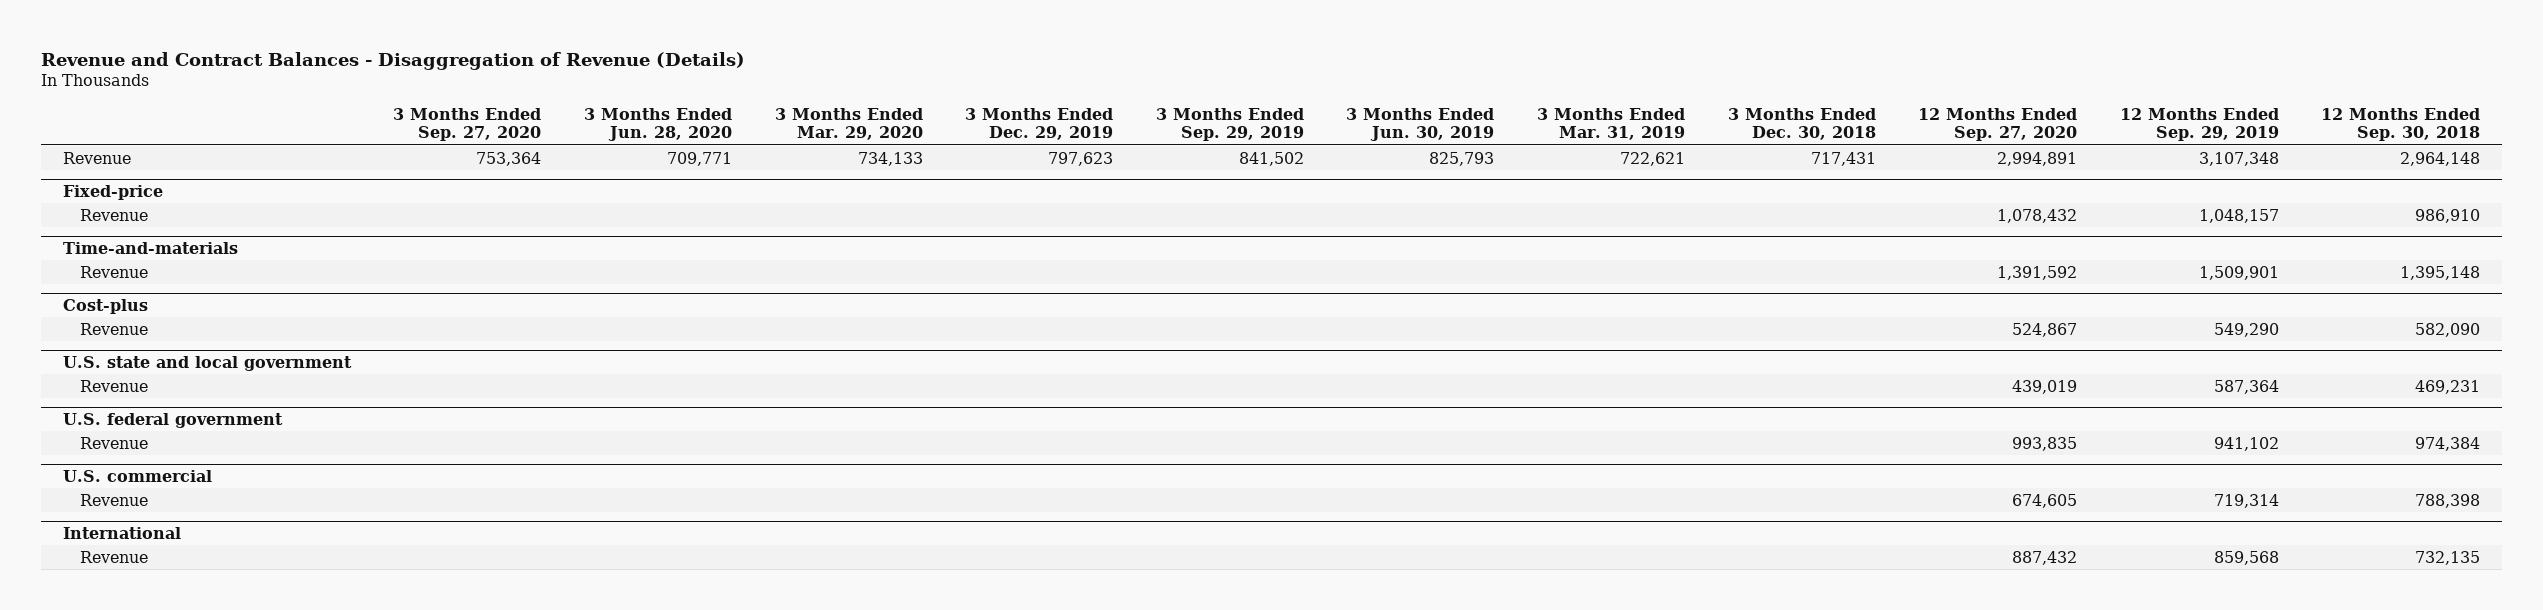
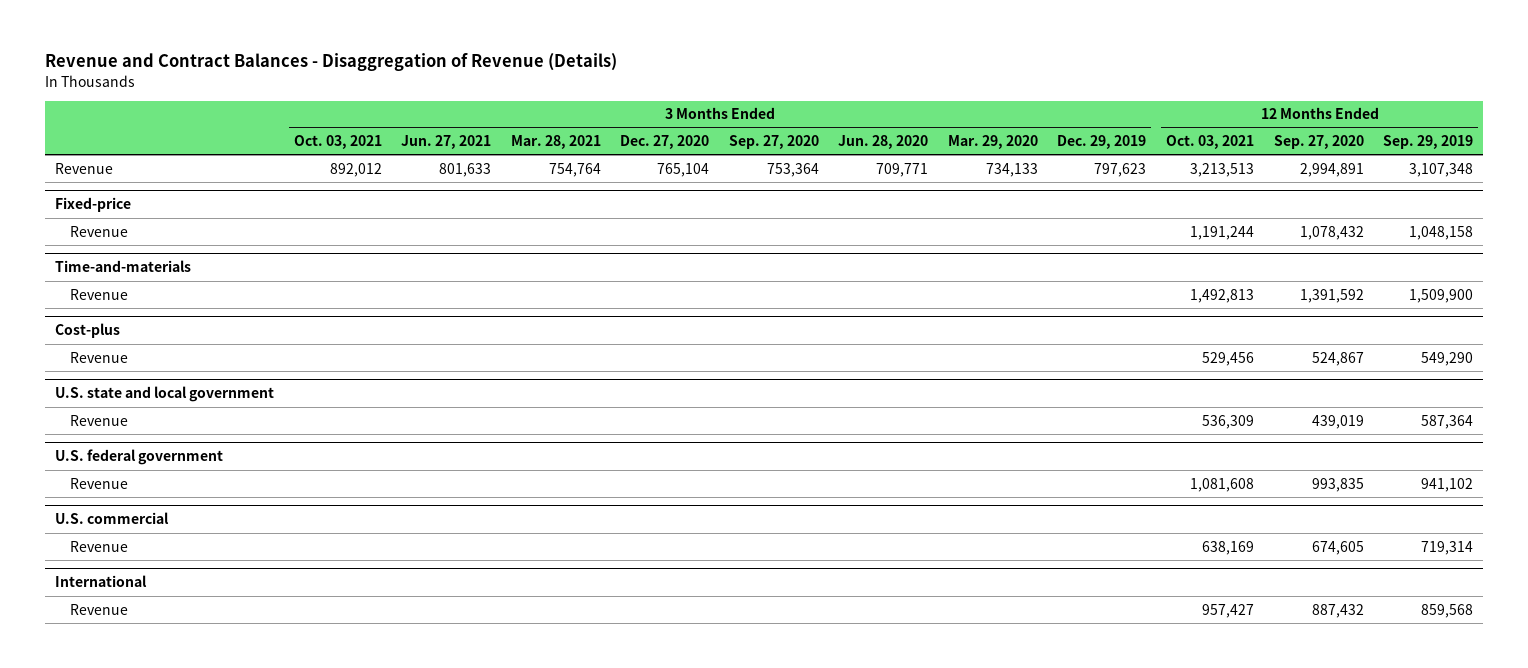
- | 3 Months Ended Sep. 27, 2020 | 3 Months Ended Jun. 28, 2020 | 3 Months Ended Mar. 29, 2020 | 3 Months Ended Dec. 29, 2019 | 3 Months Ended Sep. 29, 2019 | 3 Months Ended Jun. 30, 2019 | 3 Months Ended Mar. 31, 2019 | 3 Months Ended Dec. 30, 2018 | 12 Months Ended Sep. 27, 2020 | 12 Months Ended Sep. 29, 2019 | 12 Months Ended Sep. 30, 2018
+ | 3 Months Ended Oct. 03, 2021 | 3 Months Ended Jun. 27, 2021 | 3 Months Ended Mar. 28, 2021 | 3 Months Ended Dec. 27, 2020 | 3 Months Ended Sep. 27, 2020 | 3 Months Ended Jun. 28, 2020 | 3 Months Ended Mar. 29, 2020 | 3 Months Ended Dec. 29, 2019 | 12 Months Ended Oct. 03, 2021 | 12 Months Ended Sep. 27, 2020 | 12 Months Ended Sep. 29, 2019
@ Fixed-price
- Revenue | | | | | | | | | 1,078,432 | 1,048,157 | 986,910
+ Revenue | | | | | | | | | 1,191,244 | 1,078,432 | 1,048,158
@ Time-and-materials
- Revenue | | | | | | | | | 1,391,592 | 1,509,901 | 1,395,148
+ Revenue | | | | | | | | | 1,492,813 | 1,391,592 | 1,509,900

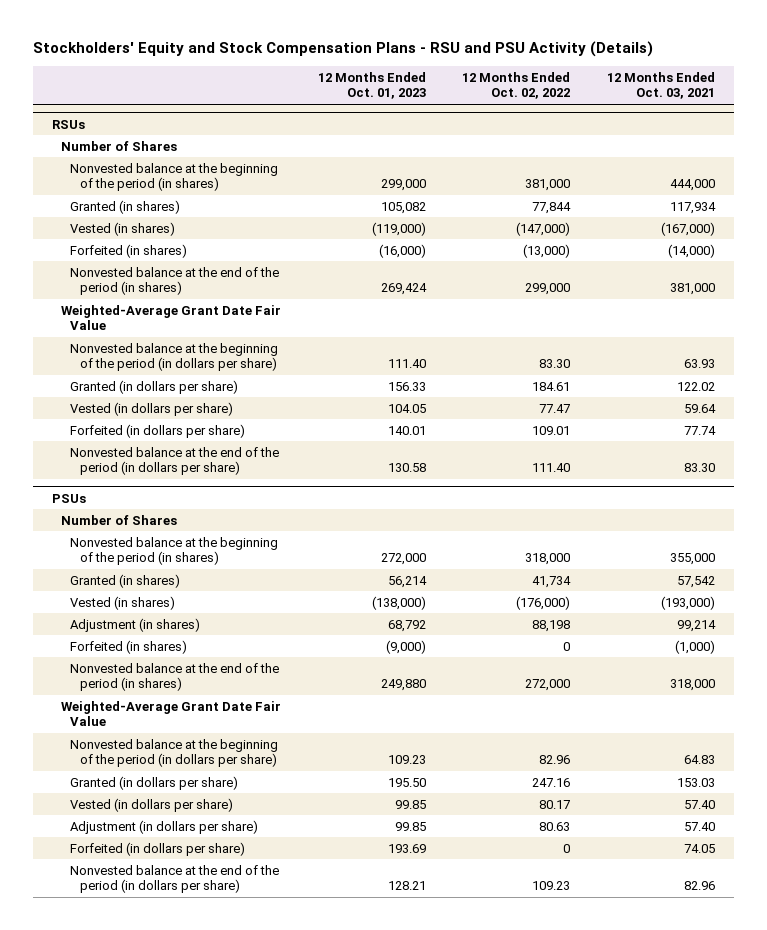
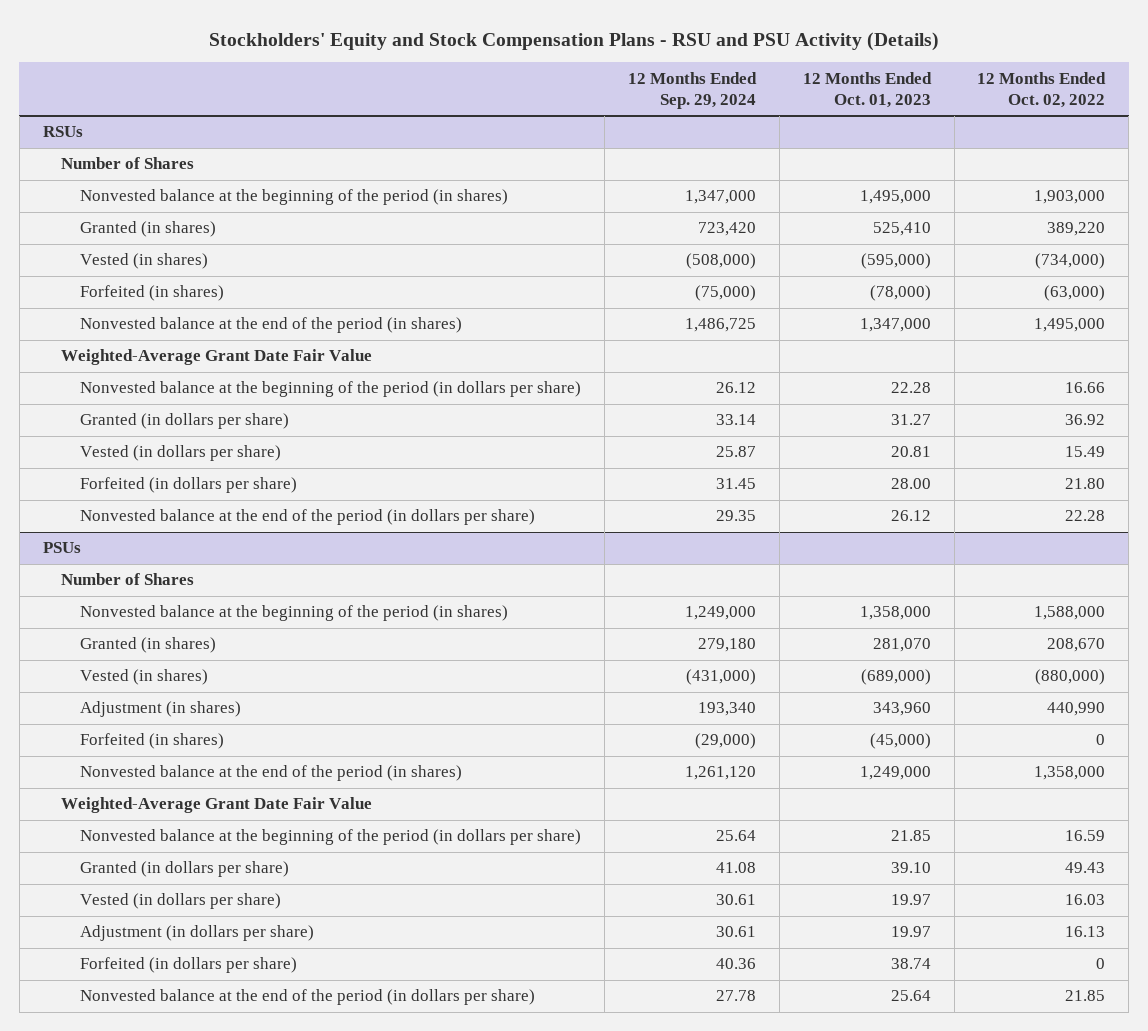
- | 12 Months Ended Oct. 01, 2023 | 12 Months Ended Oct. 02, 2022 | 12 Months Ended Oct. 03, 2021
+ | 12 Months Ended Sep. 29, 2024 | 12 Months Ended Oct. 01, 2023 | 12 Months Ended Oct. 02, 2022
@ RSUs
- Nonvested balance at the beginning of the period (in shares) | 299,000 | 381,000 | 444,000
- Granted (in shares) | 105,082 | 77,844 | 117,934
- Vested (in shares) | (119,000) | (147,000) | (167,000)
- Forfeited (in shares) | (16,000) | (13,000) | (14,000)
- Nonvested balance at the end of the period (in shares) | 269,424 | 299,000 | 381,000
+ Nonvested balance at the beginning of the period (in shares) | 1,347,000 | 1,495,000 | 1,903,000
+ Granted (in shares) | 723,420 | 525,410 | 389,220
+ Vested (in shares) | (508,000) | (595,000) | (734,000)
+ Forfeited (in shares) | (75,000) | (78,000) | (63,000)
+ Nonvested balance at the end of the period (in shares) | 1,486,725 | 1,347,000 | 1,495,000
- Nonvested balance at the beginning of the period (in dollars per share) | 111.40 | 83.30 | 63.93
- Granted (in dollars per share) | 156.33 | 184.61 | 122.02
- Vested (in dollars per share) | 104.05 | 77.47 | 59.64
- Forfeited (in dollars per share) | 140.01 | 109.01 | 77.74
- Nonvested balance at the end of the period (in dollars per share) | 130.58 | 111.40 | 83.30
+ Nonvested balance at the beginning of the period (in dollars per share) | 26.12 | 22.28 | 16.66
+ Granted (in dollars per share) | 33.14 | 31.27 | 36.92
+ Vested (in dollars per share) | 25.87 | 20.81 | 15.49
+ Forfeited (in dollars per share) | 31.45 | 28.00 | 21.80
+ Nonvested balance at the end of the period (in dollars per share) | 29.35 | 26.12 | 22.28
@ PSUs
- Nonvested balance at the beginning of the period (in shares) | 272,000 | 318,000 | 355,000
- Granted (in shares) | 56,214 | 41,734 | 57,542
- Vested (in shares) | (138,000) | (176,000) | (193,000)
- Adjustment (in shares) | 68,792 | 88,198 | 99,214
- Forfeited (in shares) | (9,000) | 0 | (1,000)
- Nonvested balance at the end of the period (in shares) | 249,880 | 272,000 | 318,000
+ Nonvested balance at the beginning of the period (in shares) | 1,249,000 | 1,358,000 | 1,588,000
+ Granted (in shares) | 279,180 | 281,070 | 208,670
+ Vested (in shares) | (431,000) | (689,000) | (880,000)
+ Adjustment (in shares) | 193,340 | 343,960 | 440,990
+ Forfeited (in shares) | (29,000) | (45,000) | 0
+ Nonvested balance at the end of the period (in shares) | 1,261,120 | 1,249,000 | 1,358,000
- Nonvested balance at the beginning of the period (in dollars per share) | 109.23 | 82.96 | 64.83
- Granted (in dollars per share) | 195.50 | 247.16 | 153.03
- Vested (in dollars per share) | 99.85 | 80.17 | 57.40
- Adjustment (in dollars per share) | 99.85 | 80.63 | 57.40
- Forfeited (in dollars per share) | 193.69 | 0 | 74.05
- Nonvested balance at the end of the period (in dollars per share) | 128.21 | 109.23 | 82.96
+ Nonvested balance at the beginning of the period (in dollars per share) | 25.64 | 21.85 | 16.59
+ Granted (in dollars per share) | 41.08 | 39.10 | 49.43
+ Vested (in dollars per share) | 30.61 | 19.97 | 16.03
+ Adjustment (in dollars per share) | 30.61 | 19.97 | 16.13
+ Forfeited (in dollars per share) | 40.36 | 38.74 | 0
+ Nonvested balance at the end of the period (in dollars per share) | 27.78 | 25.64 | 21.85

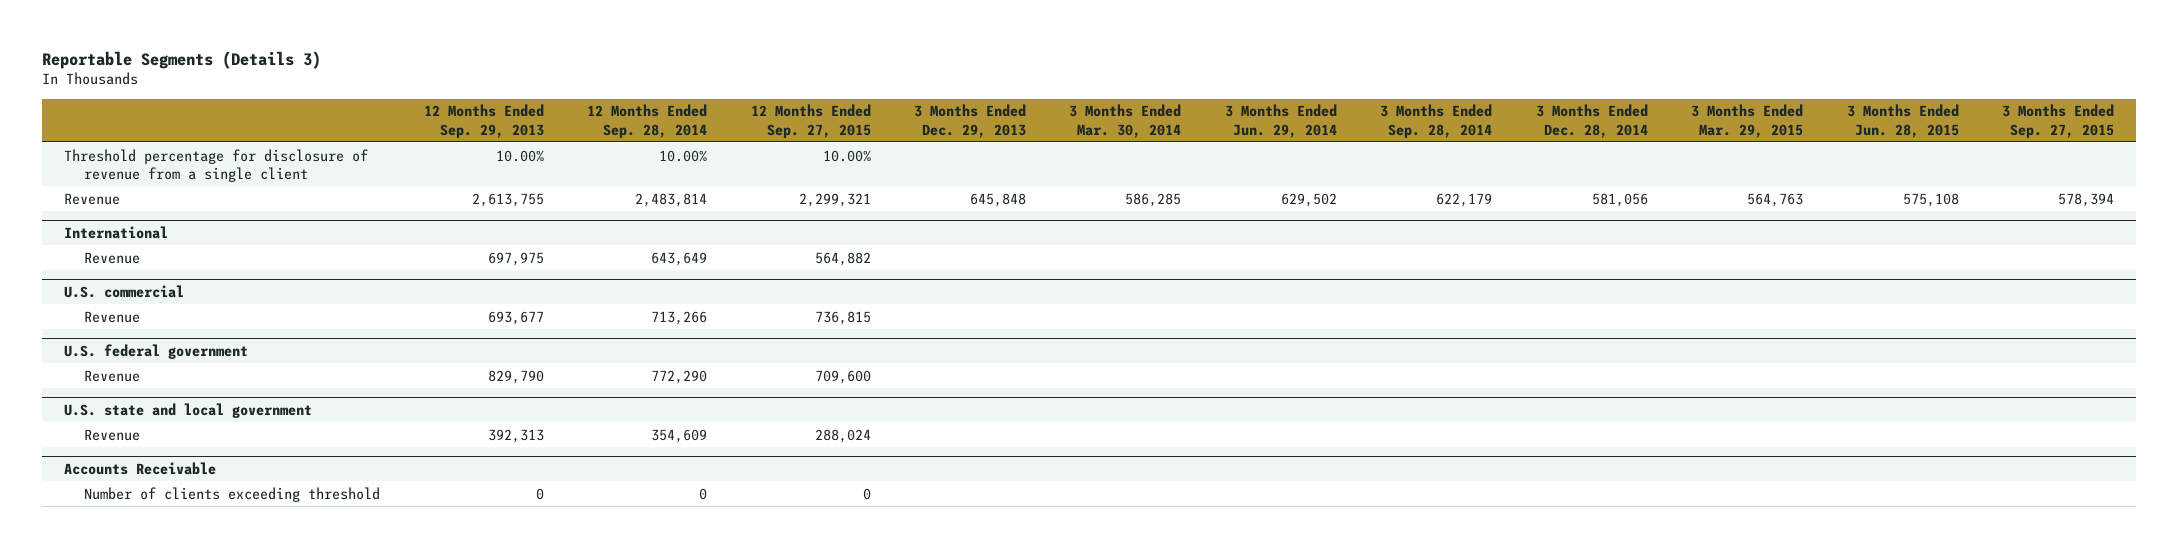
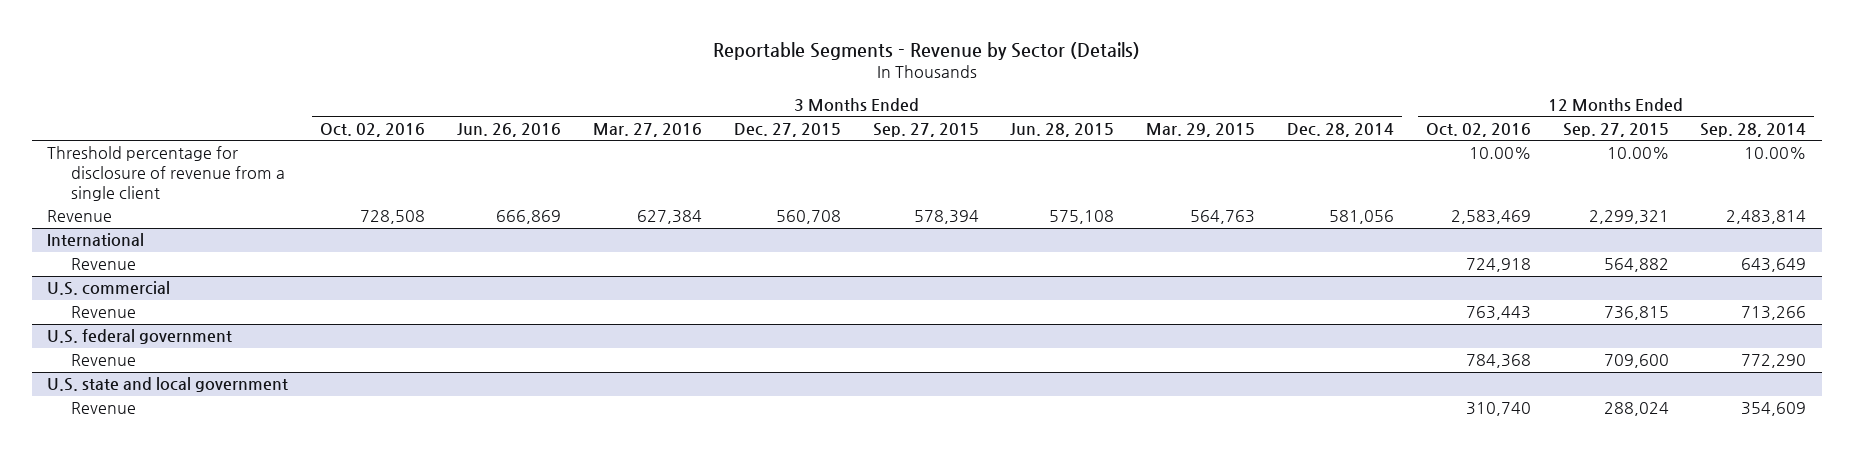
- Reportable Segments (Details 3)
+ Reportable Segments - Revenue by Sector (Details)
- | 12 Months Ended Sep. 29, 2013 | 12 Months Ended Sep. 28, 2014 | 12 Months Ended Sep. 27, 2015 | 3 Months Ended Dec. 29, 2013 | 3 Months Ended Mar. 30, 2014 | 3 Months Ended Jun. 29, 2014 | 3 Months Ended Sep. 28, 2014 | 3 Months Ended Dec. 28, 2014 | 3 Months Ended Mar. 29, 2015 | 3 Months Ended Jun. 28, 2015 | 3 Months Ended Sep. 27, 2015
+ | 3 Months Ended Oct. 02, 2016 | 3 Months Ended Jun. 26, 2016 | 3 Months Ended Mar. 27, 2016 | 3 Months Ended Dec. 27, 2015 | 3 Months Ended Sep. 27, 2015 | 3 Months Ended Jun. 28, 2015 | 3 Months Ended Mar. 29, 2015 | 3 Months Ended Dec. 28, 2014 | 12 Months Ended Oct. 02, 2016 | 12 Months Ended Sep. 27, 2015 | 12 Months Ended Sep. 28, 2014
- Accounts Receivable
- Number of clients exceeding threshold | 0 | 0 | 0 | | | | | | | |

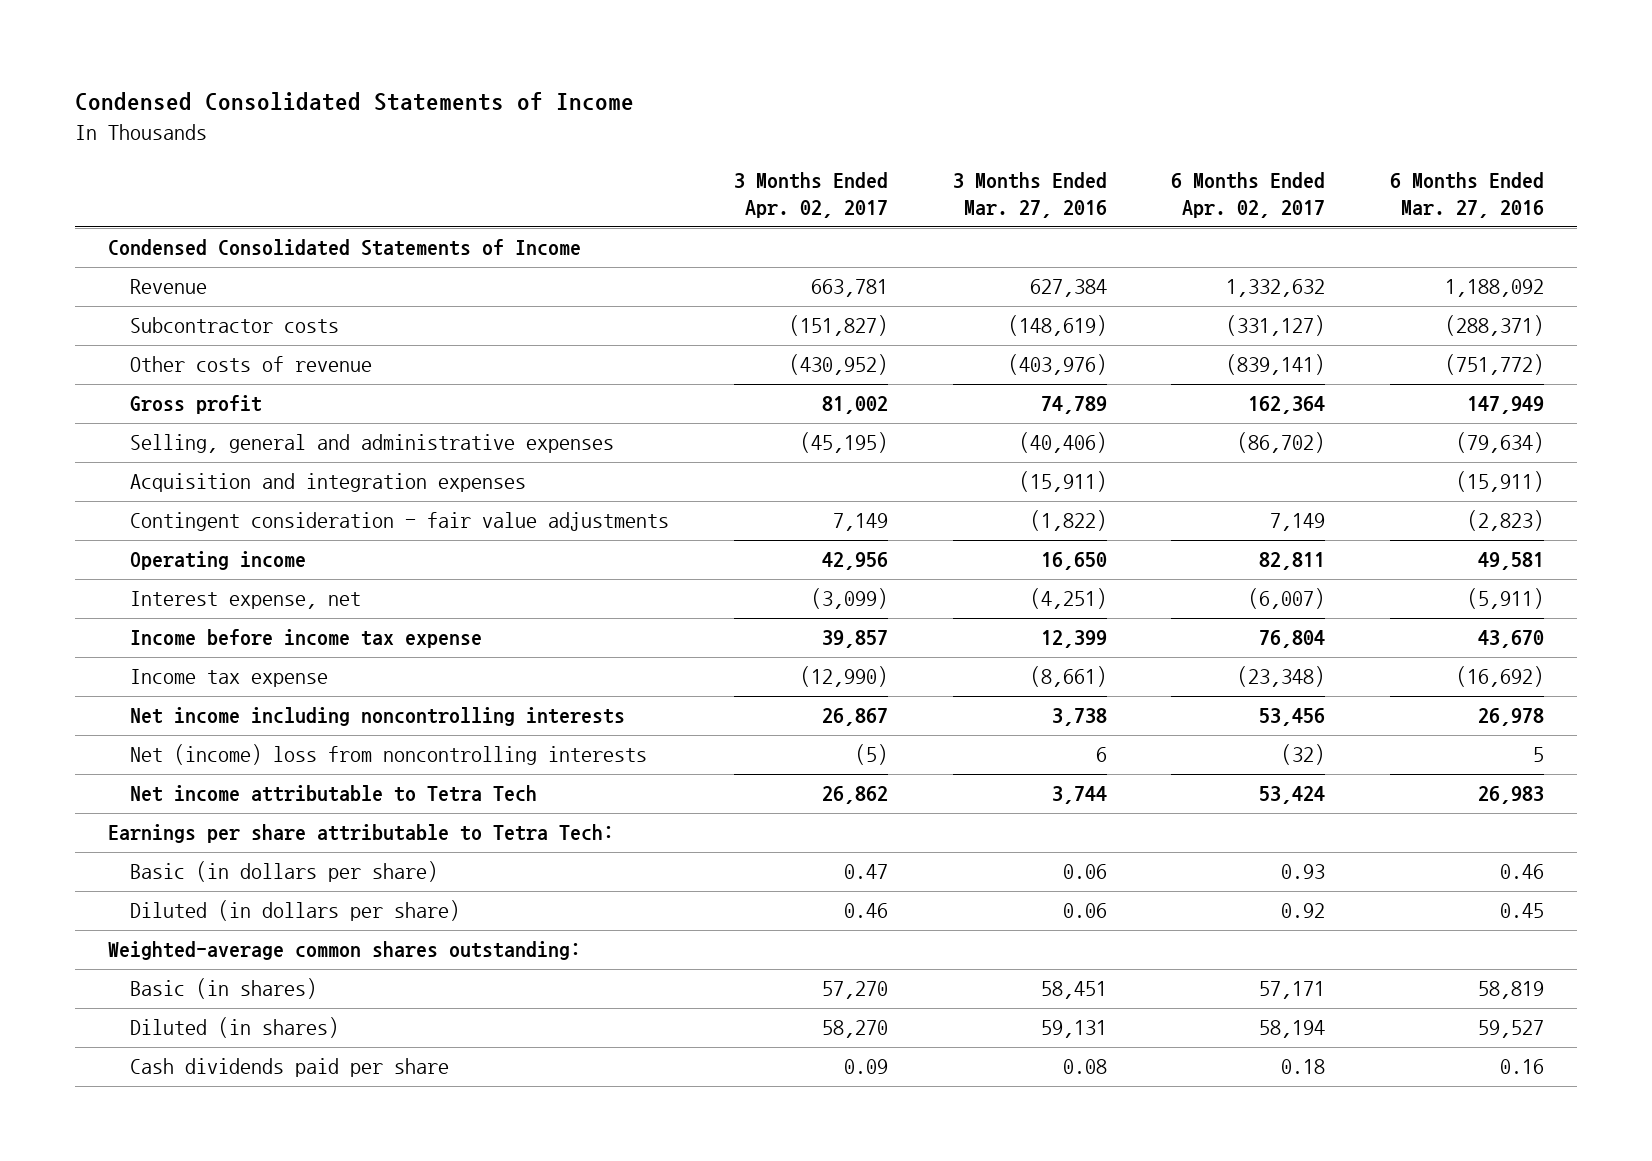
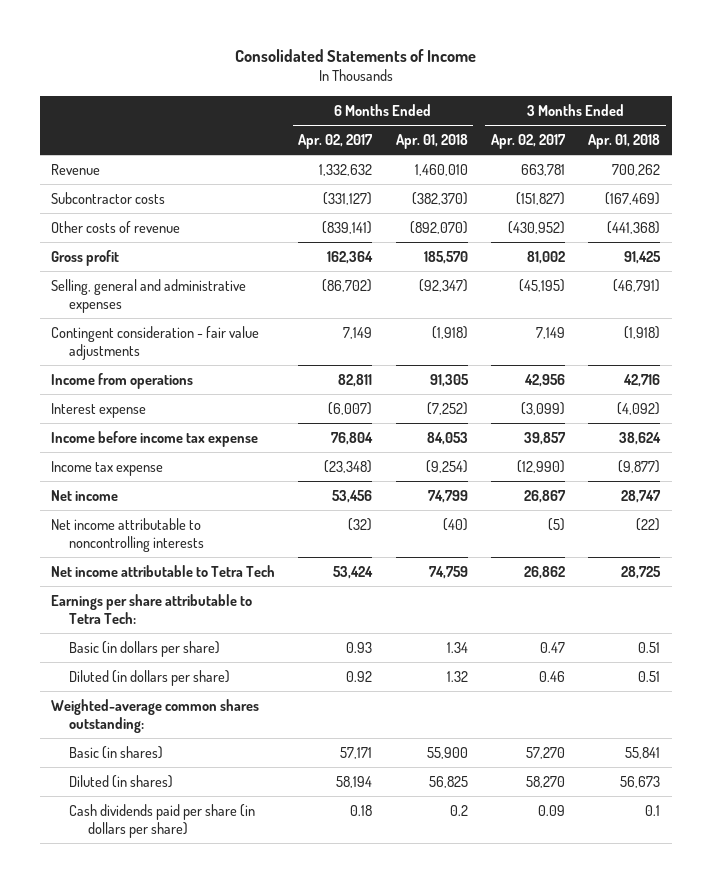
- Condensed Consolidated Statements of Income
+ Consolidated Statements of Income
- | 3 Months Ended Apr. 02, 2017 | 3 Months Ended Mar. 27, 2016 | 6 Months Ended Apr. 02, 2017 | 6 Months Ended Mar. 27, 2016
+ | 6 Months Ended Apr. 02, 2017 | 6 Months Ended Apr. 01, 2018 | 3 Months Ended Apr. 02, 2017 | 3 Months Ended Apr. 01, 2018
- Condensed Consolidated Statements of Income
- Acquisition and integration expenses | | (15,911) | | (15,911)
- Operating income | 42,956 | 16,650 | 82,811 | 49,581
- Interest expense, net | (3,099) | (4,251) | (6,007) | (5,911)
+ Income from operations | 82,811 | 91,305 | 42,956 | 42,716
+ Interest expense | (6,007) | (7,252) | (3,099) | (4,092)
- Net income including noncontrolling interests | 26,867 | 3,738 | 53,456 | 26,978
- Net (income) loss from noncontrolling interests | (5) | 6 | (32) | 5
+ Net income | 53,456 | 74,799 | 26,867 | 28,747
+ Net income attributable to noncontrolling interests | (32) | (40) | (5) | (22)
- Cash dividends paid per share | 0.09 | 0.08 | 0.18 | 0.16
+ Cash dividends paid per share (in dollars per share) | 0.18 | 0.2 | 0.09 | 0.1

